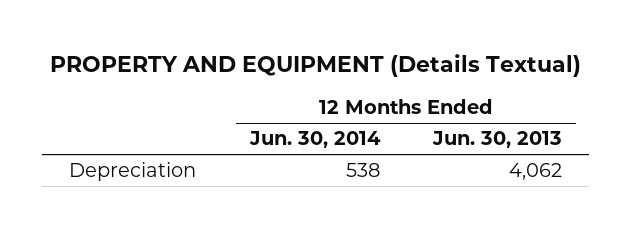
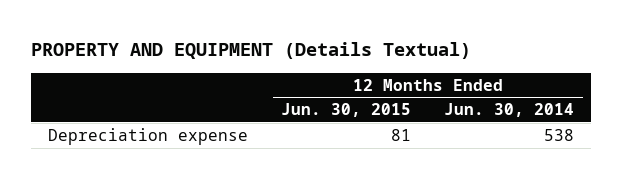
- | 12 Months Ended Jun. 30, 2014 | 12 Months Ended Jun. 30, 2013
+ | 12 Months Ended Jun. 30, 2015 | 12 Months Ended Jun. 30, 2014
- Depreciation | 538 | 4,062
+ Depreciation expense | 81 | 538

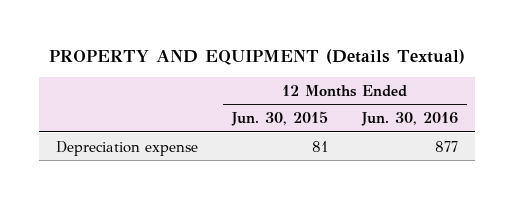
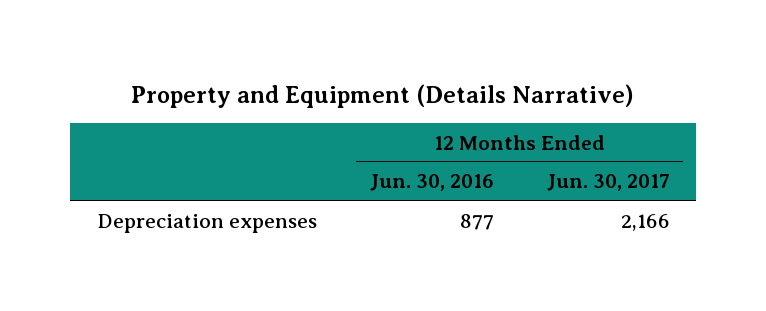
- PROPERTY AND EQUIPMENT (Details Textual)
+ Property and Equipment (Details Narrative)
- | 12 Months Ended Jun. 30, 2015 | 12 Months Ended Jun. 30, 2016
+ | 12 Months Ended Jun. 30, 2016 | 12 Months Ended Jun. 30, 2017
- Depreciation expense | 81 | 877
+ Depreciation expenses | 877 | 2,166

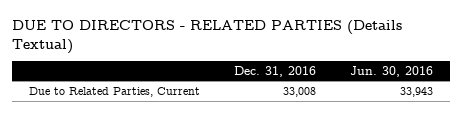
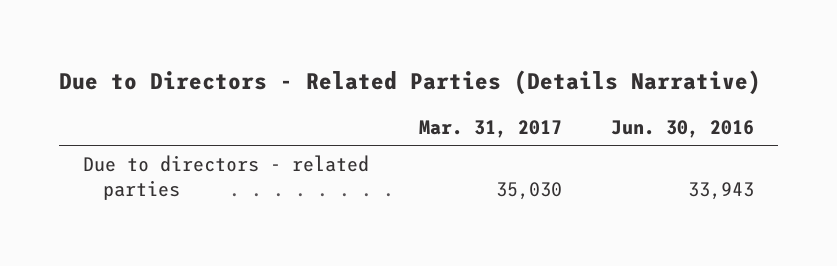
- DUE TO DIRECTORS - RELATED PARTIES (Details Textual)
+ Due to Directors - Related Parties (Details Narrative)
- | Dec. 31, 2016 | Jun. 30, 2016
+ | Mar. 31, 2017 | Jun. 30, 2016
- Due to Related Parties, Current | 33,008 | 33,943
+ Due to directors - related parties | 35,030 | 33,943

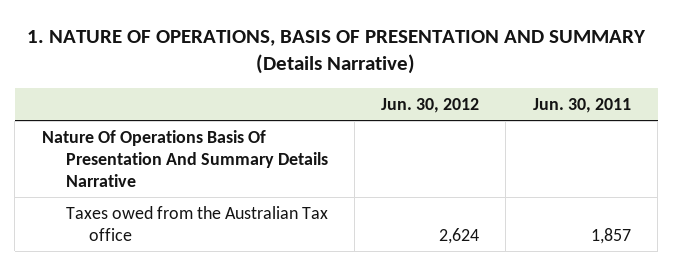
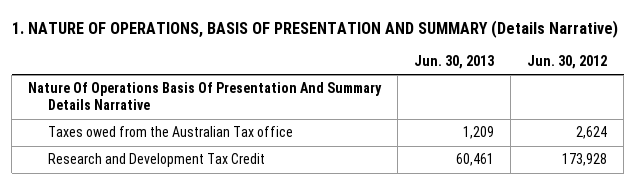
- | Jun. 30, 2012 | Jun. 30, 2011
+ | Jun. 30, 2013 | Jun. 30, 2012
+ Research and Development Tax Credit | 60,461 | 173,928

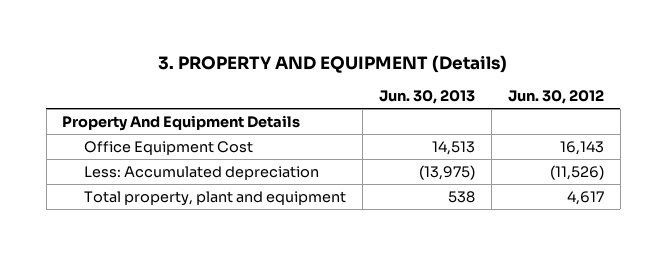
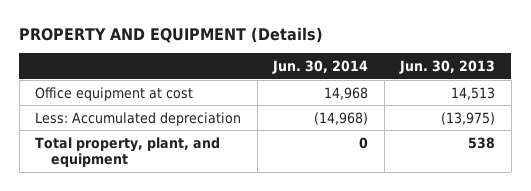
- 3. PROPERTY AND EQUIPMENT (Details)
+ PROPERTY AND EQUIPMENT (Details)
- | Jun. 30, 2013 | Jun. 30, 2012
+ | Jun. 30, 2014 | Jun. 30, 2013
- Property And Equipment Details
- Office Equipment Cost | 14,513 | 16,143
+ Office equipment at cost | 14,968 | 14,513
- Total property, plant and equipment | 538 | 4,617
+ Total property, plant, and equipment | 0 | 538

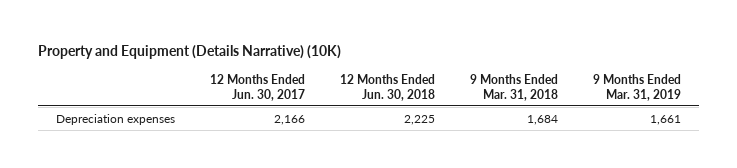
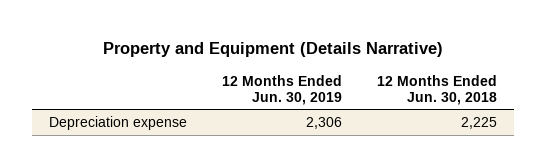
- Property and Equipment (Details Narrative) (10K)
+ Property and Equipment (Details Narrative)
- | 12 Months Ended Jun. 30, 2017 | 12 Months Ended Jun. 30, 2018 | 9 Months Ended Mar. 31, 2018 | 9 Months Ended Mar. 31, 2019
+ | 12 Months Ended Jun. 30, 2019 | 12 Months Ended Jun. 30, 2018
- Depreciation expenses | 2,166 | 2,225 | 1,684 | 1,661
+ Depreciation expense | 2,306 | 2,225

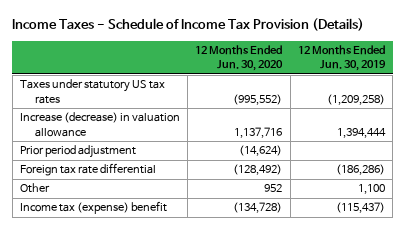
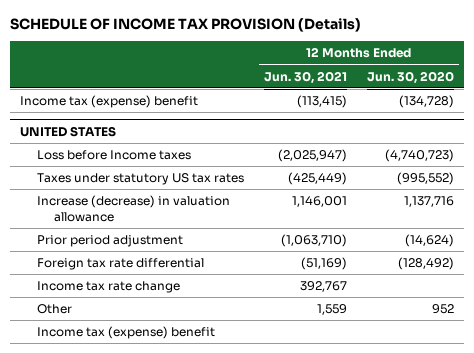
- Income Taxes - Schedule of Income Tax Provision (Details)
+ SCHEDULE OF INCOME TAX PROVISION (Details)
- | 12 Months Ended Jun. 30, 2020 | 12 Months Ended Jun. 30, 2019
+ | 12 Months Ended Jun. 30, 2021 | 12 Months Ended Jun. 30, 2020
moved up: Income tax (expense) benefit | (113,415) | (134,728)
+ UNITED STATES
+ Loss before Income taxes | (2,025,947) | (4,740,723)
+ Income tax rate change | 392,767 |
+ Income tax (expense) benefit

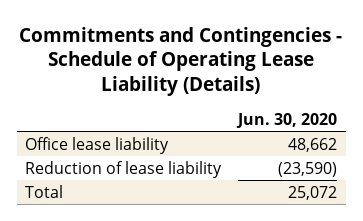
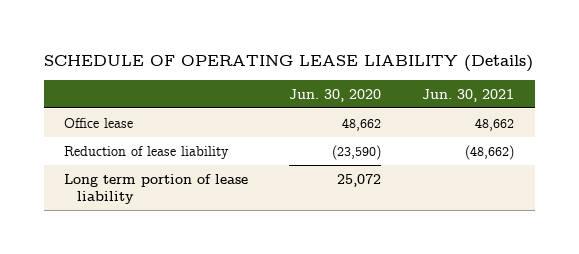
- Commitments and Contingencies - Schedule of Operating Lease Liability (Details)
+ SCHEDULE OF OPERATING LEASE LIABILITY (Details)
- | Jun. 30, 2020
+ | Jun. 30, 2020 | Jun. 30, 2021
- Office lease liability | 48,662
+ Office lease | 48,662 | 48,662
- Total | 25,072
+ Long term portion of lease liability | 25,072 |

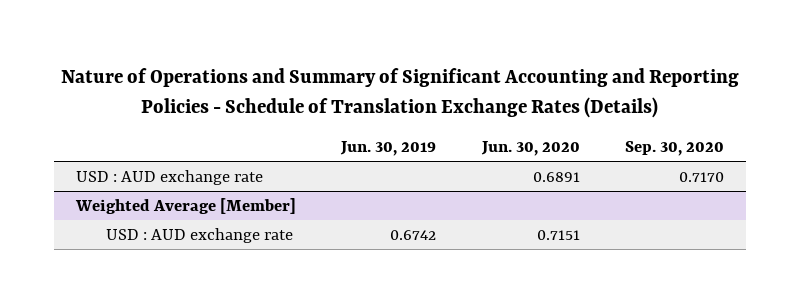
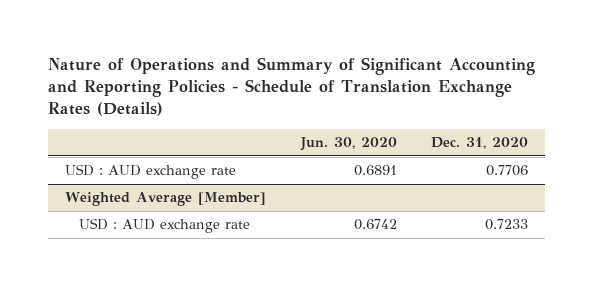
- | Jun. 30, 2019 | Jun. 30, 2020 | Sep. 30, 2020
+ | Jun. 30, 2020 | Dec. 31, 2020
@ Weighted Average [Member]
- USD : AUD exchange rate | 0.6742 | 0.7151 |
+ USD : AUD exchange rate | 0.6742 | 0.7233

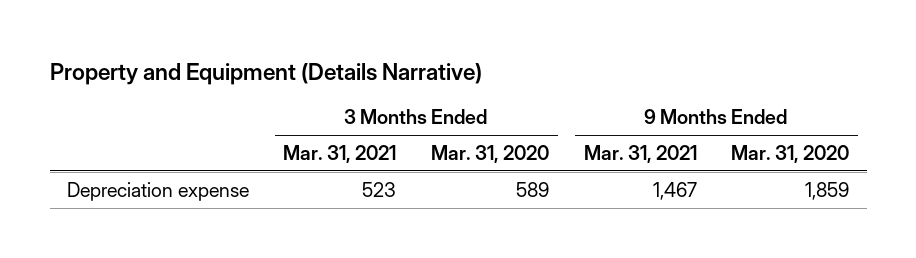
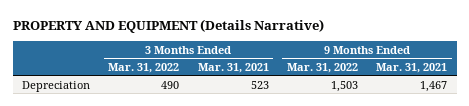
- Property and Equipment (Details Narrative)
+ PROPERTY AND EQUIPMENT (Details Narrative)
- | 3 Months Ended Mar. 31, 2021 | 3 Months Ended Mar. 31, 2020 | 9 Months Ended Mar. 31, 2021 | 9 Months Ended Mar. 31, 2020
+ | 3 Months Ended Mar. 31, 2022 | 3 Months Ended Mar. 31, 2021 | 9 Months Ended Mar. 31, 2022 | 9 Months Ended Mar. 31, 2021
- Depreciation expense | 523 | 589 | 1,467 | 1,859
+ Depreciation | 490 | 523 | 1,503 | 1,467

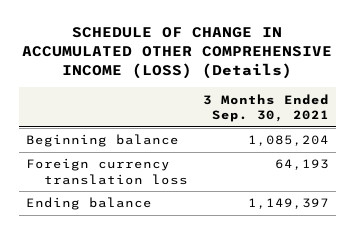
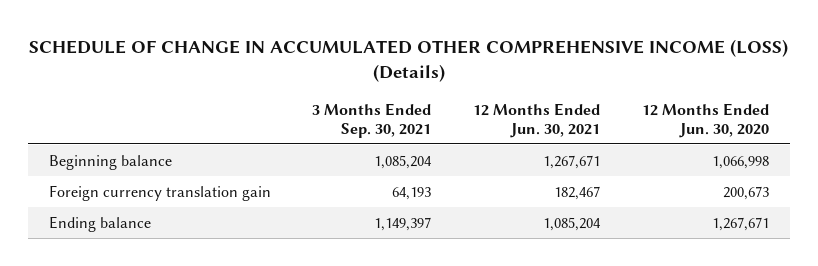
- | 3 Months Ended Sep. 30, 2021
+ | 3 Months Ended Sep. 30, 2021 | 12 Months Ended Jun. 30, 2021 | 12 Months Ended Jun. 30, 2020
- Foreign currency translation loss | 64,193
+ Foreign currency translation gain | 64,193 | 182,467 | 200,673

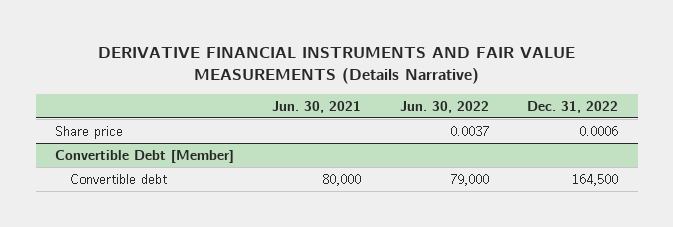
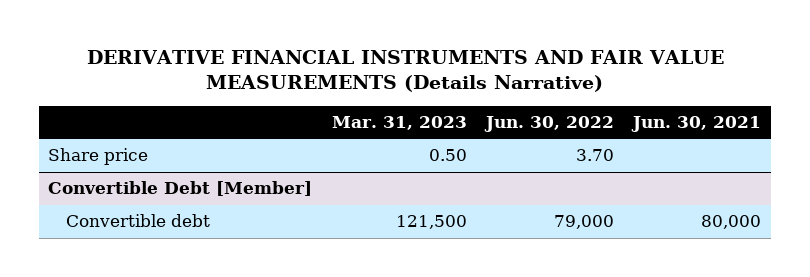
- | Jun. 30, 2021 | Jun. 30, 2022 | Dec. 31, 2022
+ | Mar. 31, 2023 | Jun. 30, 2022 | Jun. 30, 2021
- Share price | | 0.0037 | 0.0006
+ Share price | 0.50 | 3.70 |

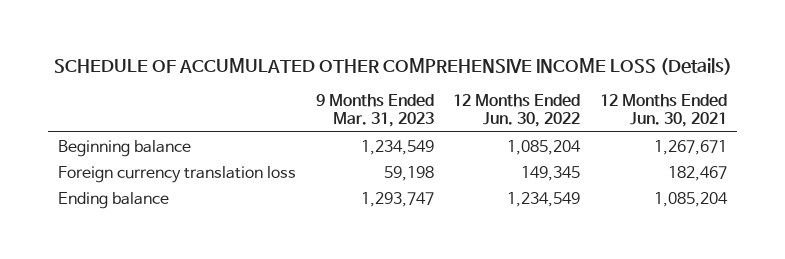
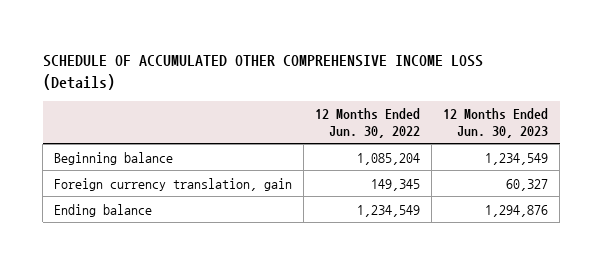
- | 9 Months Ended Mar. 31, 2023 | 12 Months Ended Jun. 30, 2022 | 12 Months Ended Jun. 30, 2021
+ | 12 Months Ended Jun. 30, 2022 | 12 Months Ended Jun. 30, 2023
- Foreign currency translation loss | 59,198 | 149,345 | 182,467
+ Foreign currency translation, gain | 149,345 | 60,327

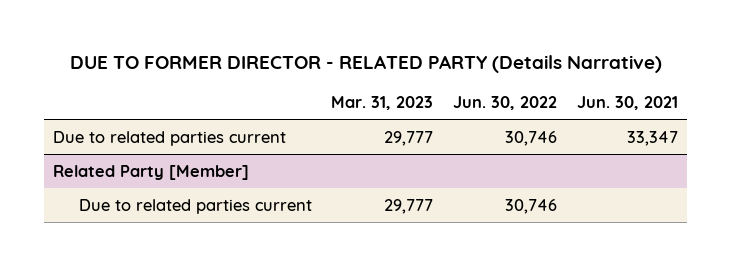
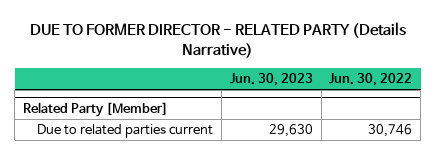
- | Mar. 31, 2023 | Jun. 30, 2022 | Jun. 30, 2021
+ | Jun. 30, 2023 | Jun. 30, 2022
- Due to related parties current | 29,777 | 30,746 | 33,347

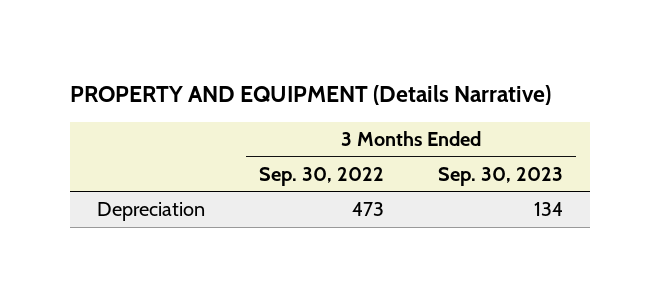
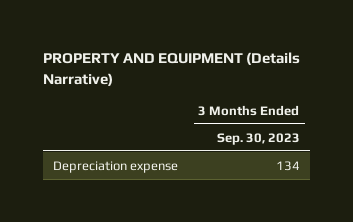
- | 3 Months Ended Sep. 30, 2022 | 3 Months Ended Sep. 30, 2023
+ | 3 Months Ended Sep. 30, 2023
- Depreciation | 473 | 134
+ Depreciation expense | 134

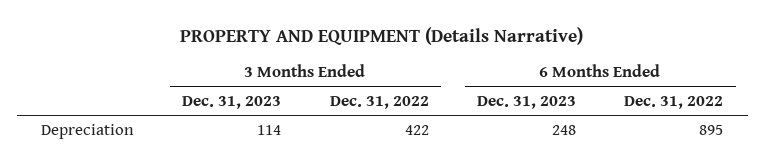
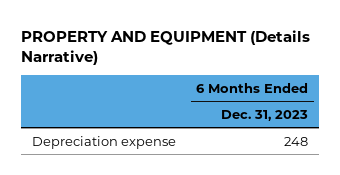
- | 3 Months Ended Dec. 31, 2023 | 3 Months Ended Dec. 31, 2022 | 6 Months Ended Dec. 31, 2023 | 6 Months Ended Dec. 31, 2022
+ | 6 Months Ended Dec. 31, 2023
- Depreciation | 114 | 422 | 248 | 895
+ Depreciation expense | 248

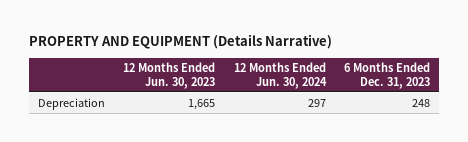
- | 6 Months Ended Dec. 31, 2023
+ | 12 Months Ended Jun. 30, 2023 | 12 Months Ended Jun. 30, 2024 | 6 Months Ended Dec. 31, 2023
- Depreciation expense | 248
+ Depreciation | 1,665 | 297 | 248

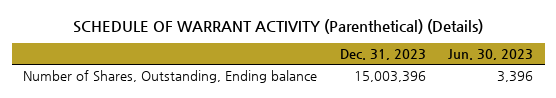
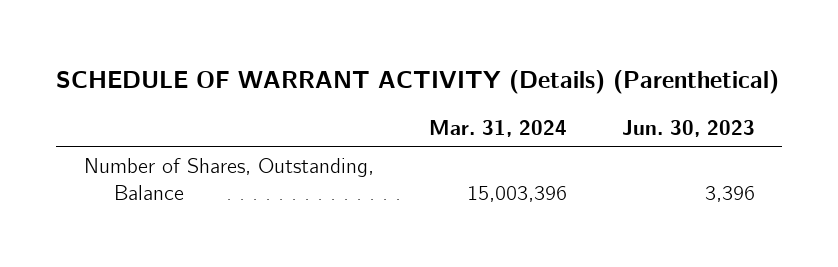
- SCHEDULE OF WARRANT ACTIVITY (Parenthetical) (Details)
+ SCHEDULE OF WARRANT ACTIVITY (Details) (Parenthetical)
- | Dec. 31, 2023 | Jun. 30, 2023
+ | Mar. 31, 2024 | Jun. 30, 2023
- Number of Shares, Outstanding, Ending balance | 15,003,396 | 3,396
+ Number of Shares, Outstanding, Balance | 15,003,396 | 3,396

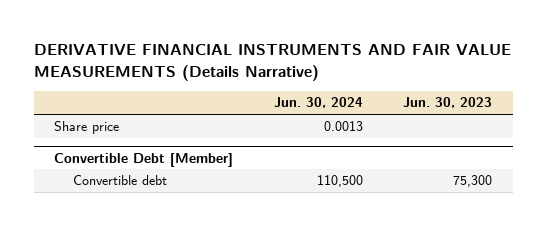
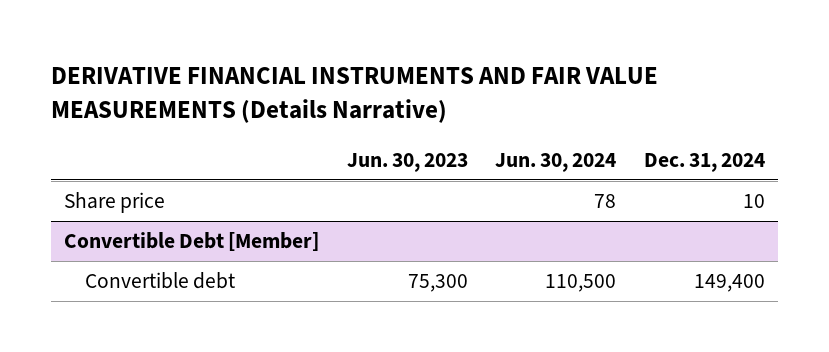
- | Jun. 30, 2024 | Jun. 30, 2023
+ | Jun. 30, 2023 | Jun. 30, 2024 | Dec. 31, 2024
- Share price | 0.0013 |
+ Share price | | 78 | 10

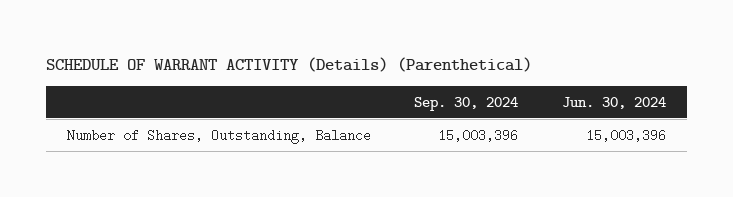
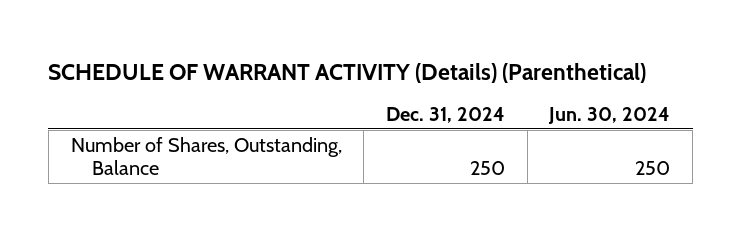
- | Sep. 30, 2024 | Jun. 30, 2024
+ | Dec. 31, 2024 | Jun. 30, 2024
- Number of Shares, Outstanding, Balance | 15,003,396 | 15,003,396
+ Number of Shares, Outstanding, Balance | 250 | 250

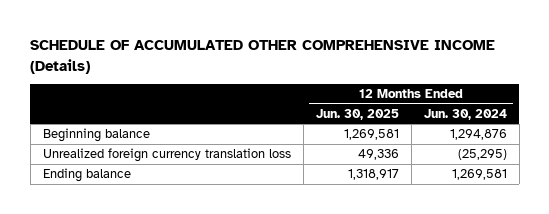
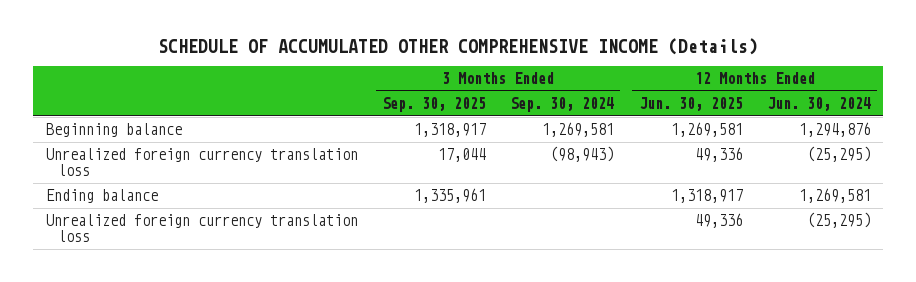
- | 12 Months Ended Jun. 30, 2025 | 12 Months Ended Jun. 30, 2024
+ | 3 Months Ended Sep. 30, 2025 | 3 Months Ended Sep. 30, 2024 | 12 Months Ended Jun. 30, 2025 | 12 Months Ended Jun. 30, 2024
+ Unrealized foreign currency translation loss | | | 49,336 | (25,295)

